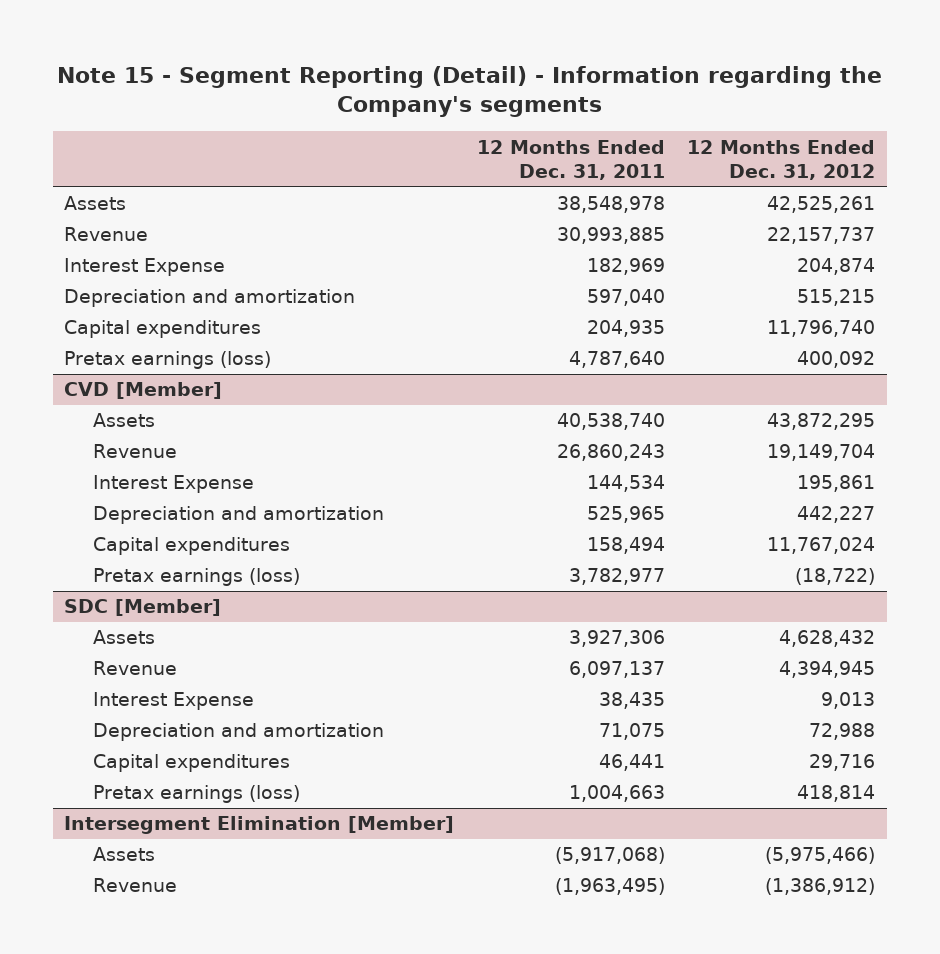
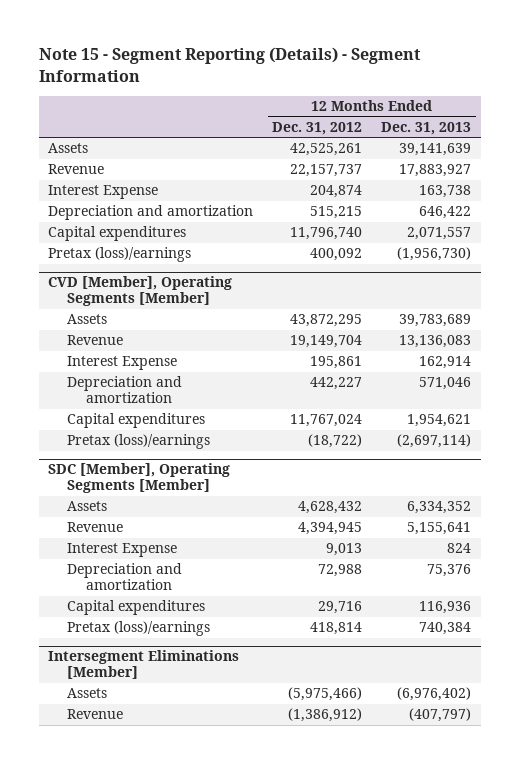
- Note 15 - Segment Reporting (Detail) - Information regarding the Company's segments
+ Note 15 - Segment Reporting (Details) - Segment Information
- | 12 Months Ended Dec. 31, 2011 | 12 Months Ended Dec. 31, 2012
+ | 12 Months Ended Dec. 31, 2012 | 12 Months Ended Dec. 31, 2013
- Pretax earnings (loss) | 4,787,640 | 400,092
- CVD [Member]
+ Pretax (loss)/earnings | 400,092 | (1,956,730)
+ CVD [Member], Operating Segments [Member]
- Pretax earnings (loss) | 3,782,977 | (18,722)
- SDC [Member]
+ Pretax (loss)/earnings | (18,722) | (2,697,114)
+ SDC [Member], Operating Segments [Member]
- Pretax earnings (loss) | 1,004,663 | 418,814
- Intersegment Elimination [Member]
+ Pretax (loss)/earnings | 418,814 | 740,384
+ Intersegment Eliminations [Member]

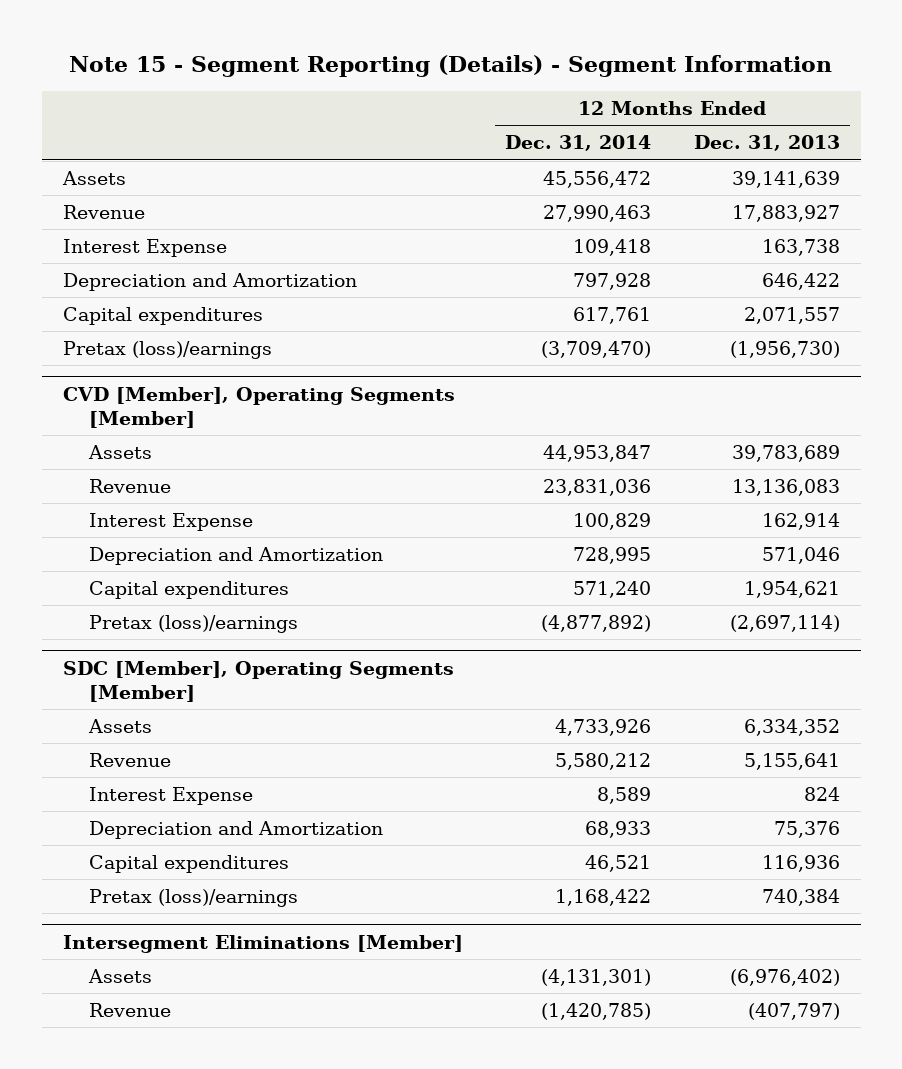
- | 12 Months Ended Dec. 31, 2012 | 12 Months Ended Dec. 31, 2013
+ | 12 Months Ended Dec. 31, 2014 | 12 Months Ended Dec. 31, 2013
- Depreciation and amortization | 515,215 | 646,422
+ Depreciation and Amortization | 797,928 | 646,422
@ CVD [Member], Operating Segments [Member]
- Depreciation and amortization | 442,227 | 571,046
+ Depreciation and Amortization | 728,995 | 571,046
@ SDC [Member], Operating Segments [Member]
- Depreciation and amortization | 72,988 | 75,376
+ Depreciation and Amortization | 68,933 | 75,376

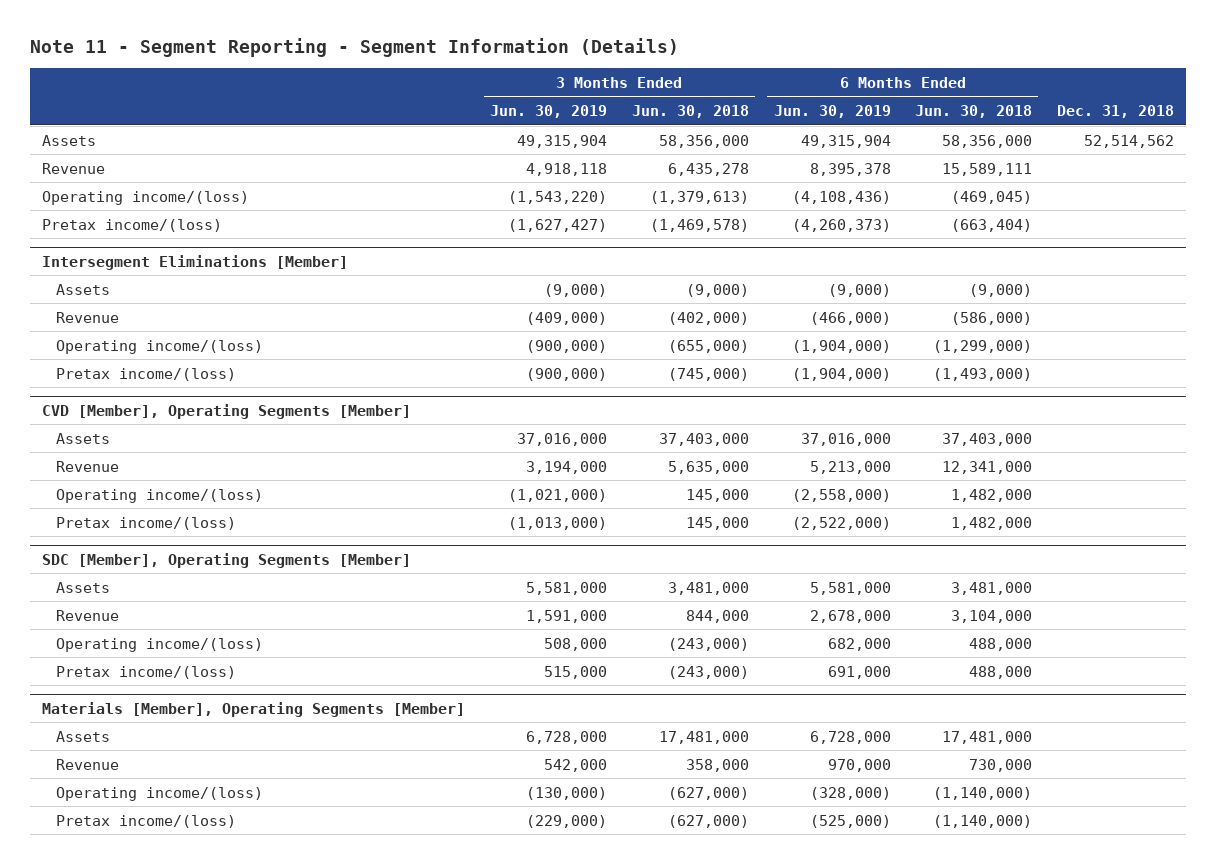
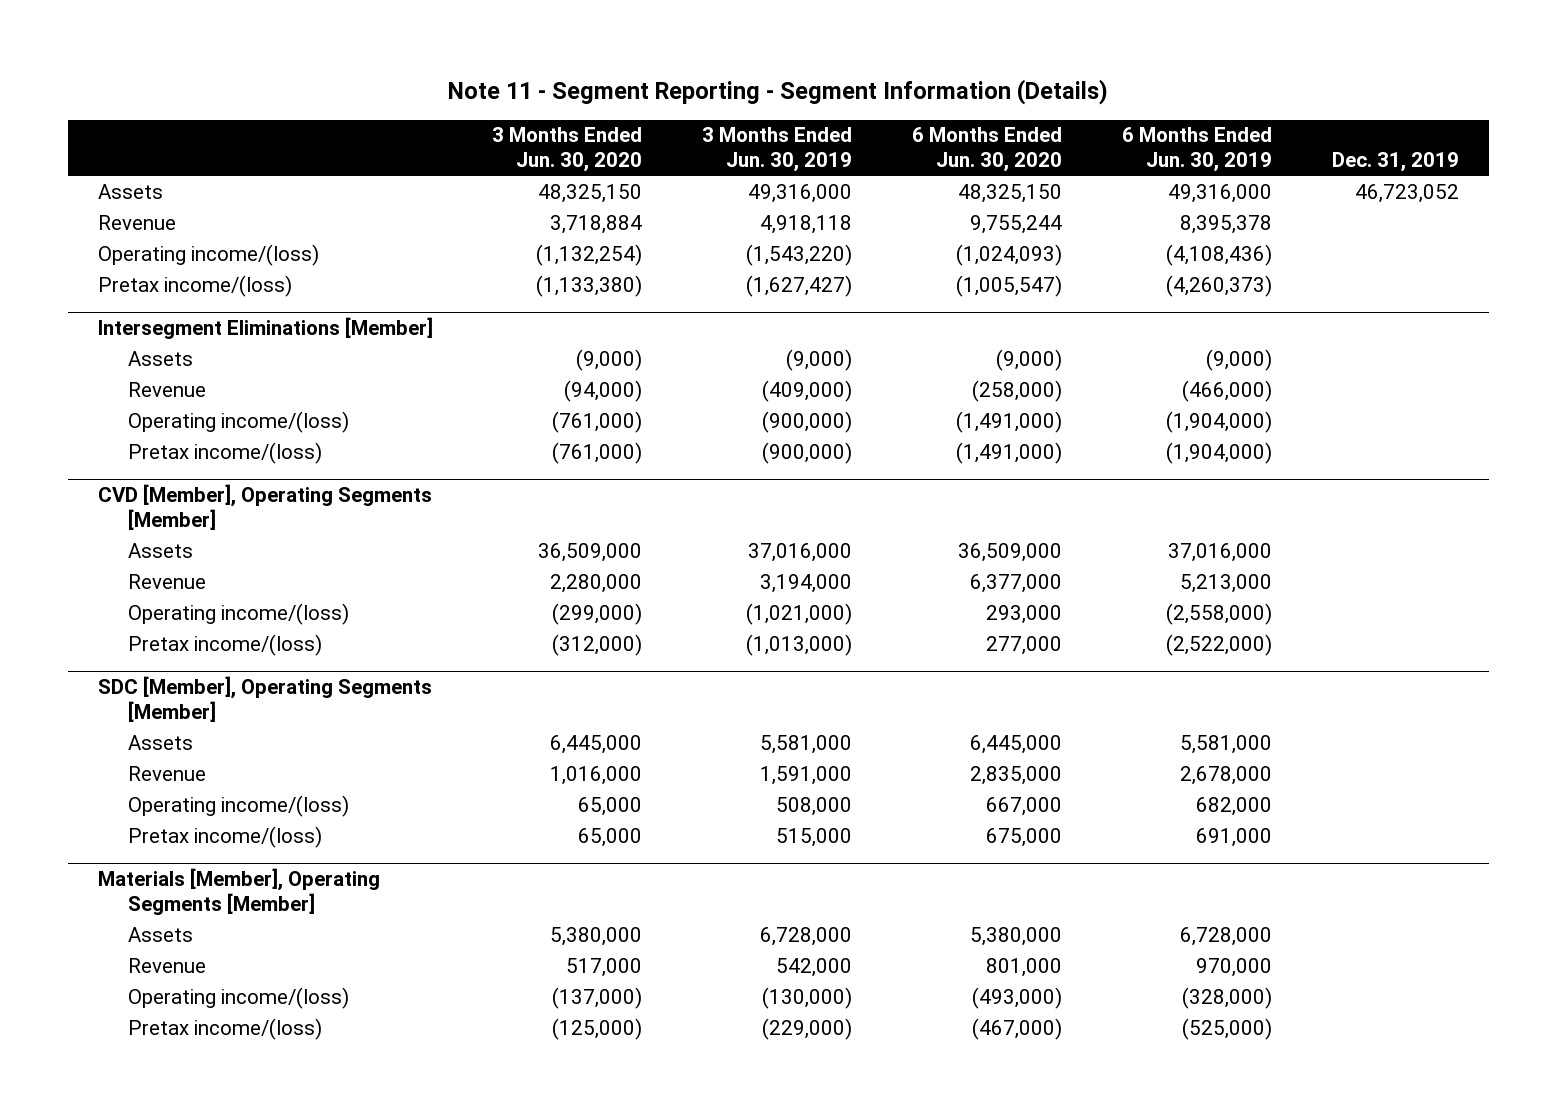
- | 3 Months Ended Jun. 30, 2019 | 3 Months Ended Jun. 30, 2018 | 6 Months Ended Jun. 30, 2019 | 6 Months Ended Jun. 30, 2018 | Dec. 31, 2018
+ | 3 Months Ended Jun. 30, 2020 | 3 Months Ended Jun. 30, 2019 | 6 Months Ended Jun. 30, 2020 | 6 Months Ended Jun. 30, 2019 | Dec. 31, 2019
- Assets | 49,315,904 | 58,356,000 | 49,315,904 | 58,356,000 | 52,514,562
+ Assets | 48,325,150 | 49,316,000 | 48,325,150 | 49,316,000 | 46,723,052

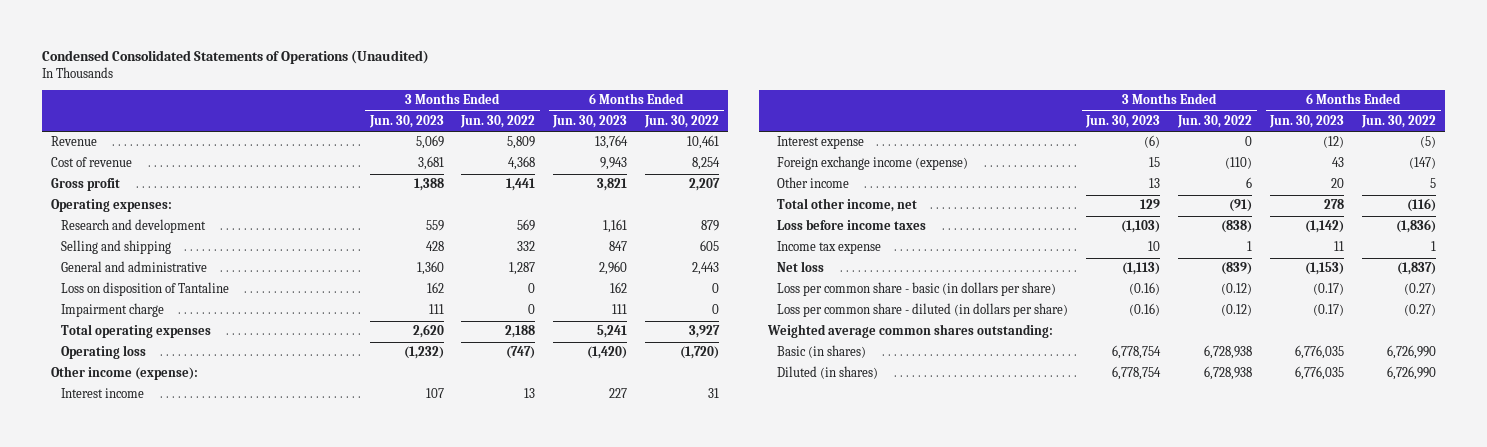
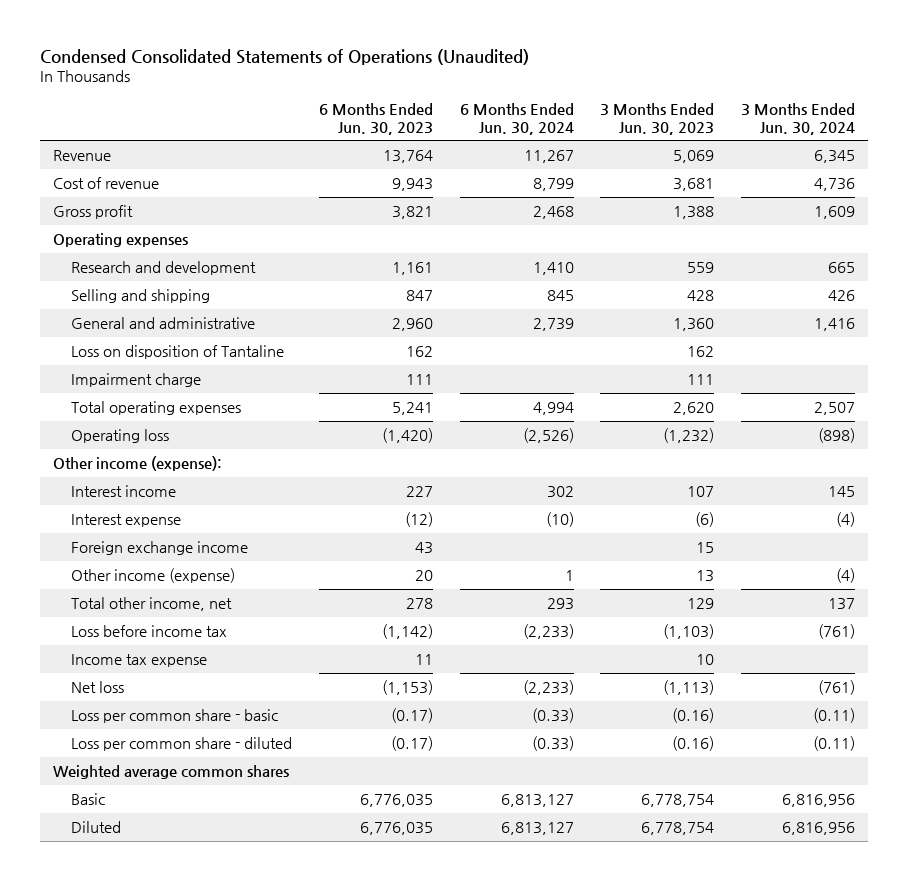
- | 3 Months Ended Jun. 30, 2023 | 3 Months Ended Jun. 30, 2022 | 6 Months Ended Jun. 30, 2023 | 6 Months Ended Jun. 30, 2022
+ | 6 Months Ended Jun. 30, 2023 | 6 Months Ended Jun. 30, 2024 | 3 Months Ended Jun. 30, 2023 | 3 Months Ended Jun. 30, 2024
- Operating expenses:
+ Operating expenses
- Foreign exchange income (expense) | 15 | (110) | 43 | (147)
- Other income | 13 | 6 | 20 | 5
+ Foreign exchange income | 43 | | 15 |
+ Other income (expense) | 20 | 1 | 13 | (4)
- Loss before income taxes | (1,103) | (838) | (1,142) | (1,836)
+ Loss before income tax | (1,142) | (2,233) | (1,103) | (761)
- Loss per common share - basic (in dollars per share) | (0.16) | (0.12) | (0.17) | (0.27)
- Loss per common share - diluted (in dollars per share) | (0.16) | (0.12) | (0.17) | (0.27)
- Weighted average common shares outstanding:
- Basic (in shares) | 6,778,754 | 6,728,938 | 6,776,035 | 6,726,990
- Diluted (in shares) | 6,778,754 | 6,728,938 | 6,776,035 | 6,726,990
+ Loss per common share - basic | (0.17) | (0.33) | (0.16) | (0.11)
+ Loss per common share - diluted | (0.17) | (0.33) | (0.16) | (0.11)
+ Weighted average common shares
+ Basic | 6,776,035 | 6,813,127 | 6,778,754 | 6,816,956
+ Diluted | 6,776,035 | 6,813,127 | 6,778,754 | 6,816,956

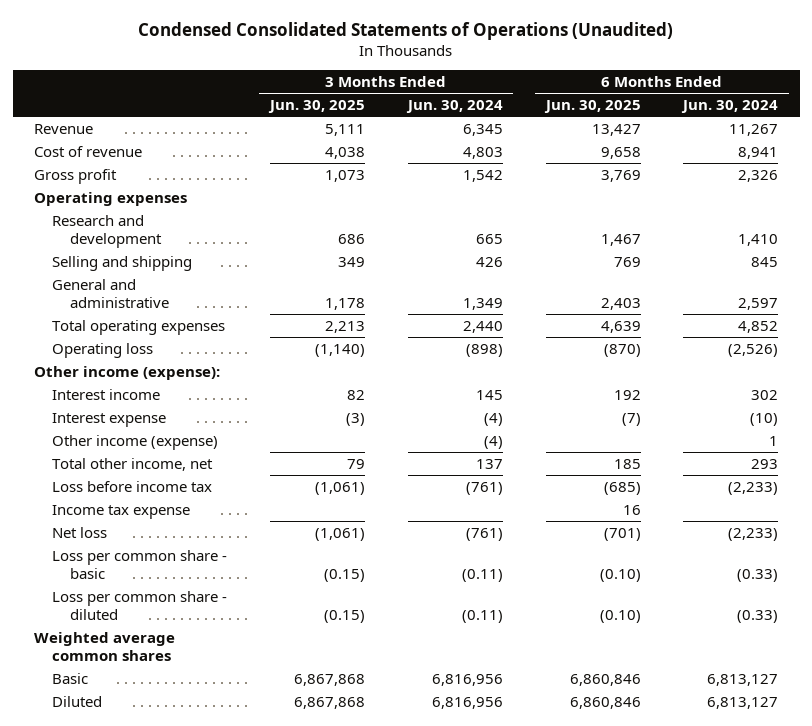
- | 6 Months Ended Jun. 30, 2023 | 6 Months Ended Jun. 30, 2024 | 3 Months Ended Jun. 30, 2023 | 3 Months Ended Jun. 30, 2024
+ | 3 Months Ended Jun. 30, 2025 | 3 Months Ended Jun. 30, 2024 | 6 Months Ended Jun. 30, 2025 | 6 Months Ended Jun. 30, 2024
- Cost of revenue | 9,943 | 8,799 | 3,681 | 4,736
- Gross profit | 3,821 | 2,468 | 1,388 | 1,609
+ Cost of revenue | 4,038 | 4,803 | 9,658 | 8,941
+ Gross profit | 1,073 | 1,542 | 3,769 | 2,326
- General and administrative | 2,960 | 2,739 | 1,360 | 1,416
- Loss on disposition of Tantaline | 162 | | 162 |
- Impairment charge | 111 | | 111 |
- Total operating expenses | 5,241 | 4,994 | 2,620 | 2,507
+ General and administrative | 1,178 | 1,349 | 2,403 | 2,597
+ Total operating expenses | 2,213 | 2,440 | 4,639 | 4,852
- Foreign exchange income | 43 | | 15 |

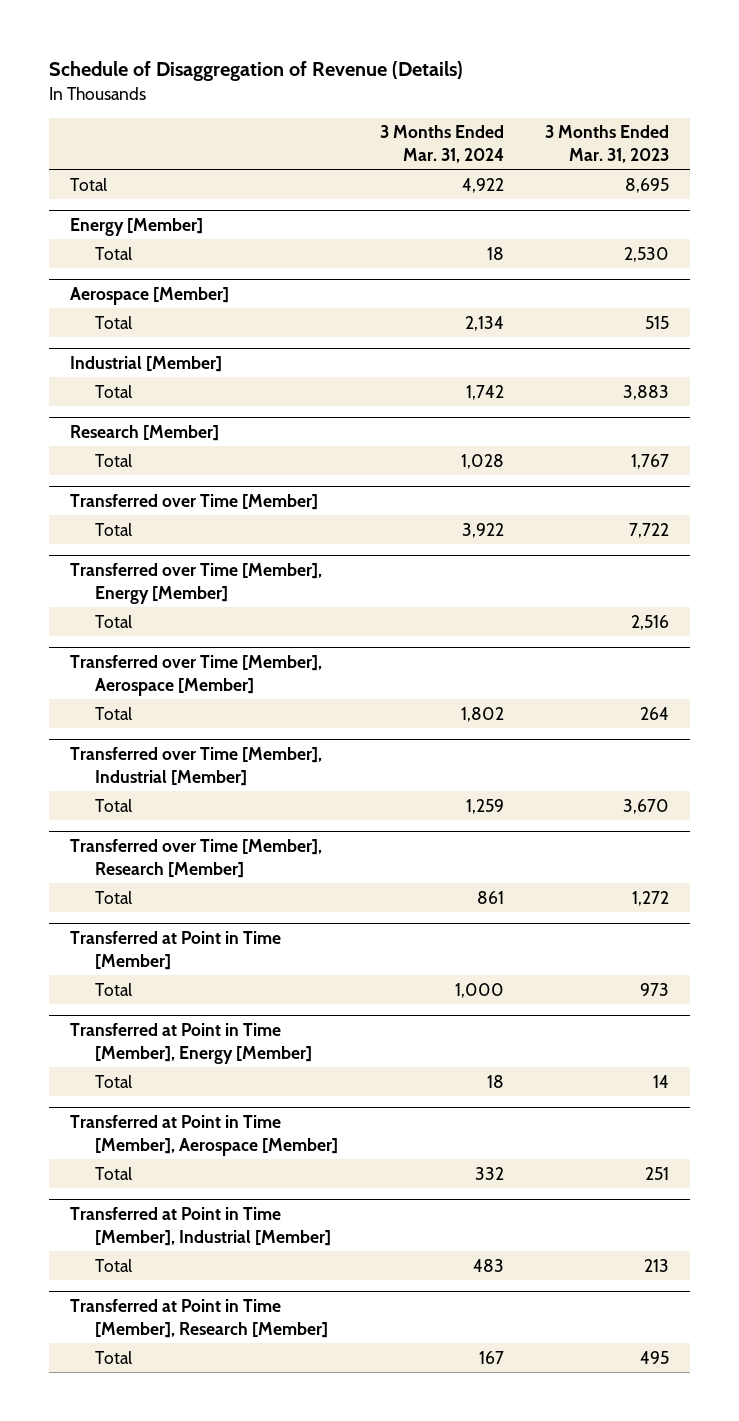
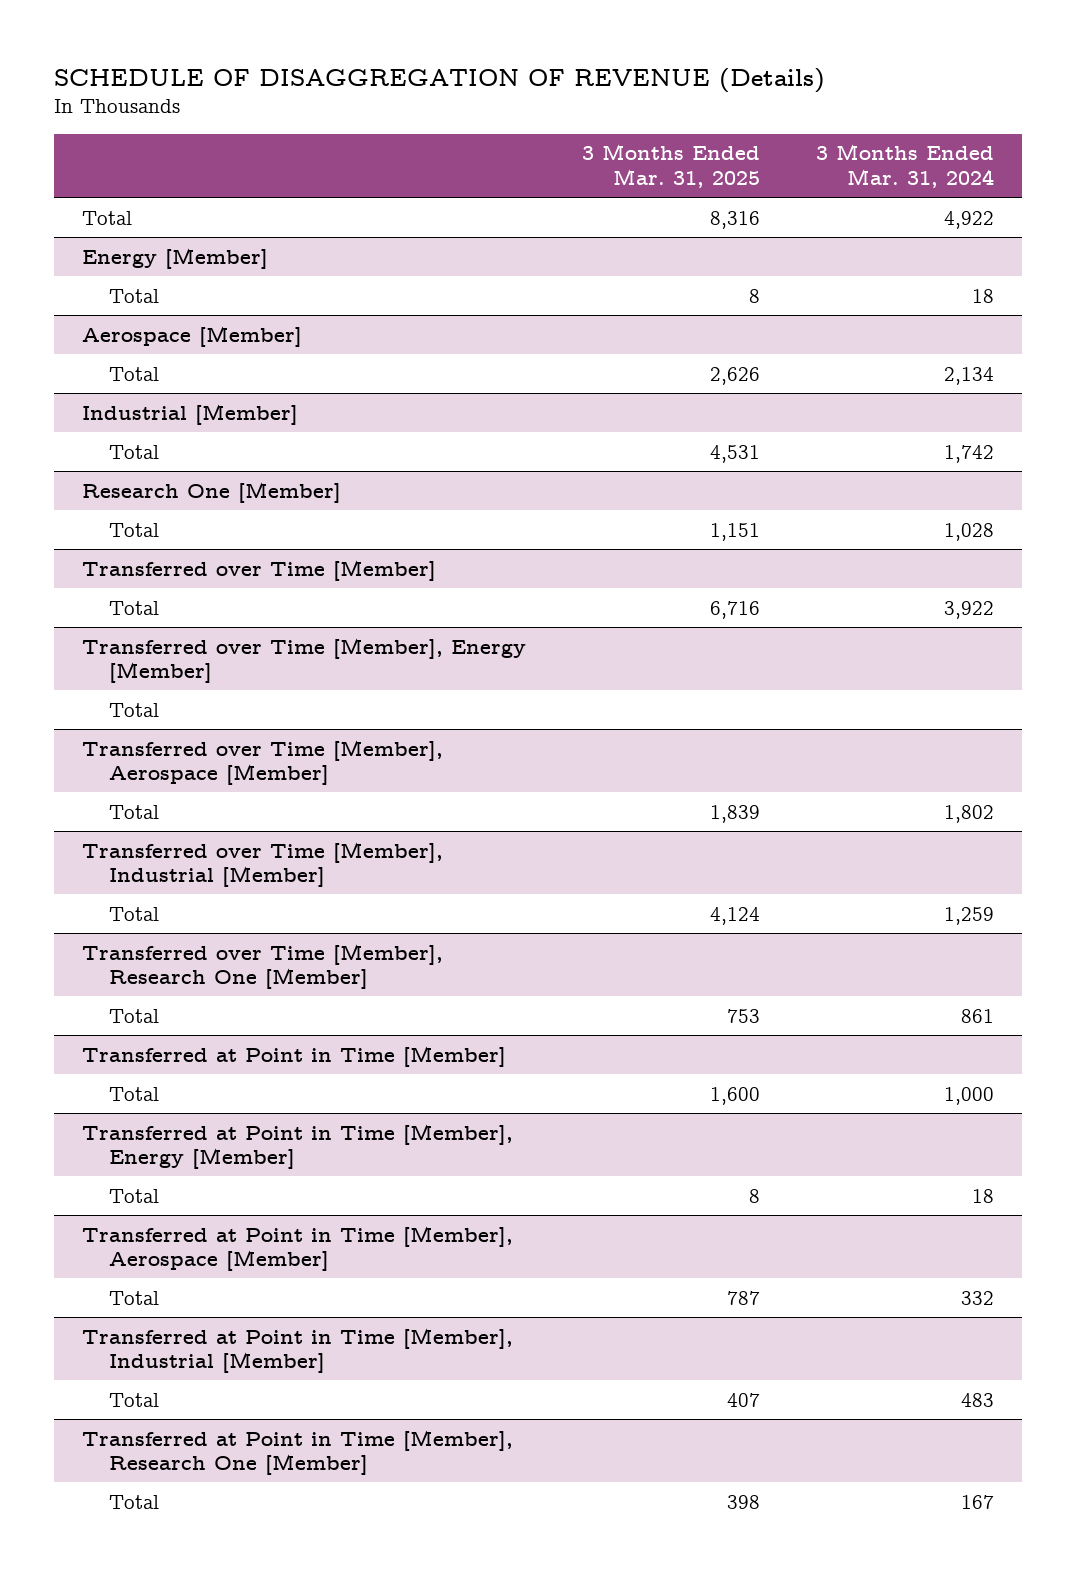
- Schedule of Disaggregation of Revenue (Details)
+ SCHEDULE OF DISAGGREGATION OF REVENUE (Details)
- | 3 Months Ended Mar. 31, 2024 | 3 Months Ended Mar. 31, 2023
+ | 3 Months Ended Mar. 31, 2025 | 3 Months Ended Mar. 31, 2024
- Research [Member]
+ Research One [Member]
- Transferred over Time [Member], Research [Member]
+ Transferred over Time [Member], Research One [Member]
- Transferred at Point in Time [Member], Research [Member]
+ Transferred at Point in Time [Member], Research One [Member]

